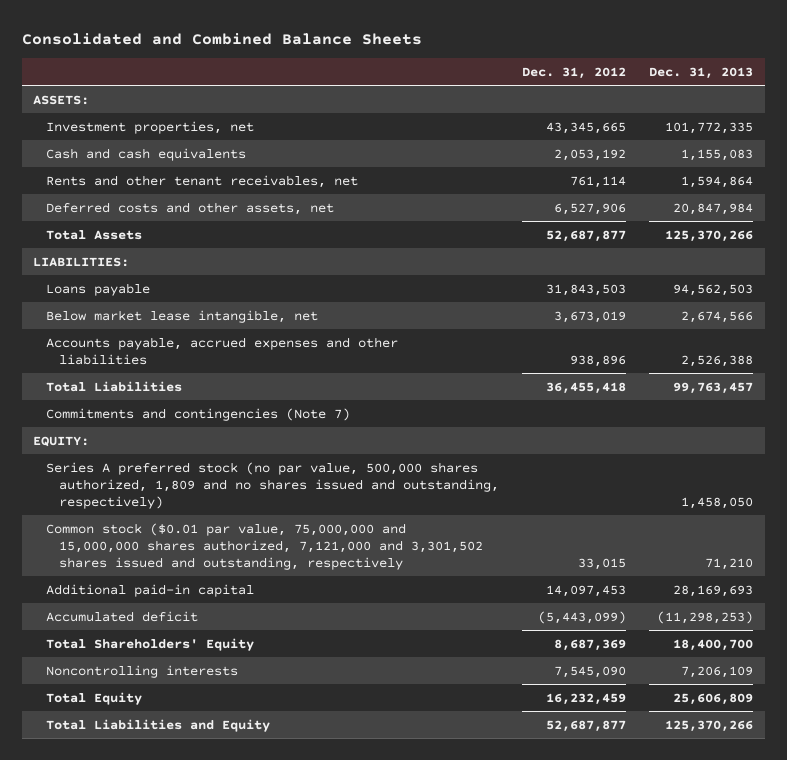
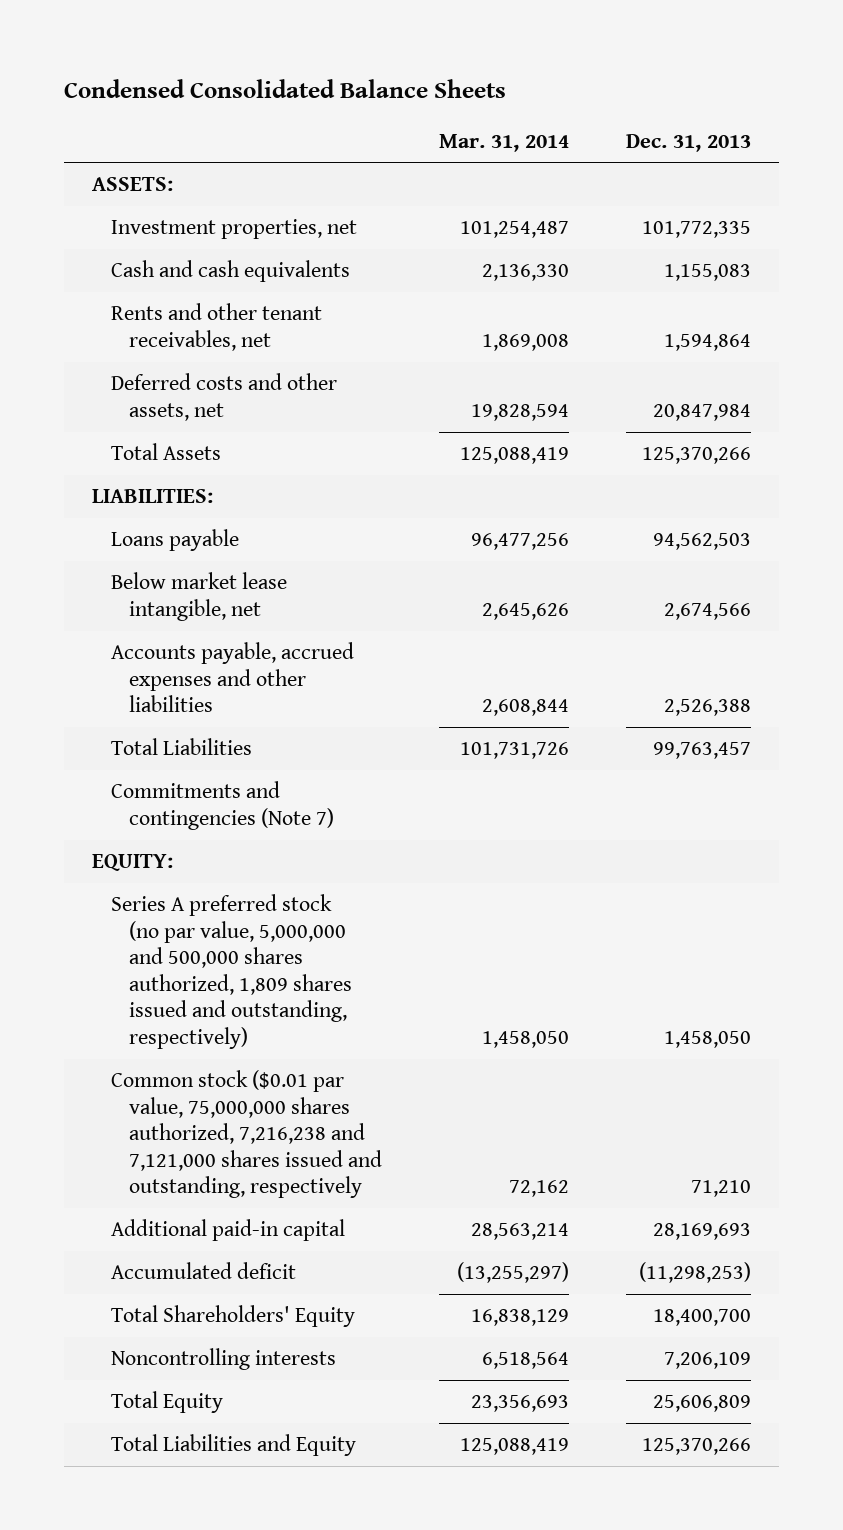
- Consolidated and Combined Balance Sheets
+ Condensed Consolidated Balance Sheets
- | Dec. 31, 2012 | Dec. 31, 2013
+ | Mar. 31, 2014 | Dec. 31, 2013
- Series A preferred stock (no par value, 500,000 shares authorized, 1,809 and no shares issued and outstanding, respectively) | | 1,458,050
- Common stock ($0.01 par value, 75,000,000 and 15,000,000 shares authorized, 7,121,000 and 3,301,502 shares issued and outstanding, respectively | 33,015 | 71,210
+ Series A preferred stock (no par value, 5,000,000 and 500,000 shares authorized, 1,809 shares issued and outstanding, respectively) | 1,458,050 | 1,458,050
+ Common stock ($0.01 par value, 75,000,000 shares authorized, 7,216,238 and 7,121,000 shares issued and outstanding, respectively | 72,162 | 71,210

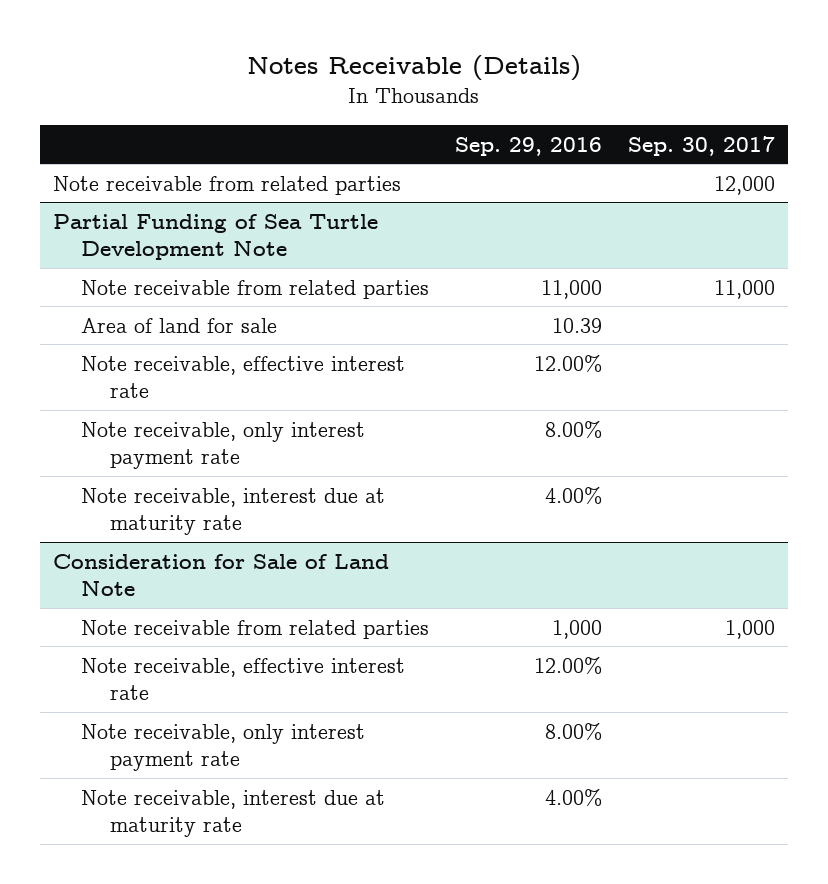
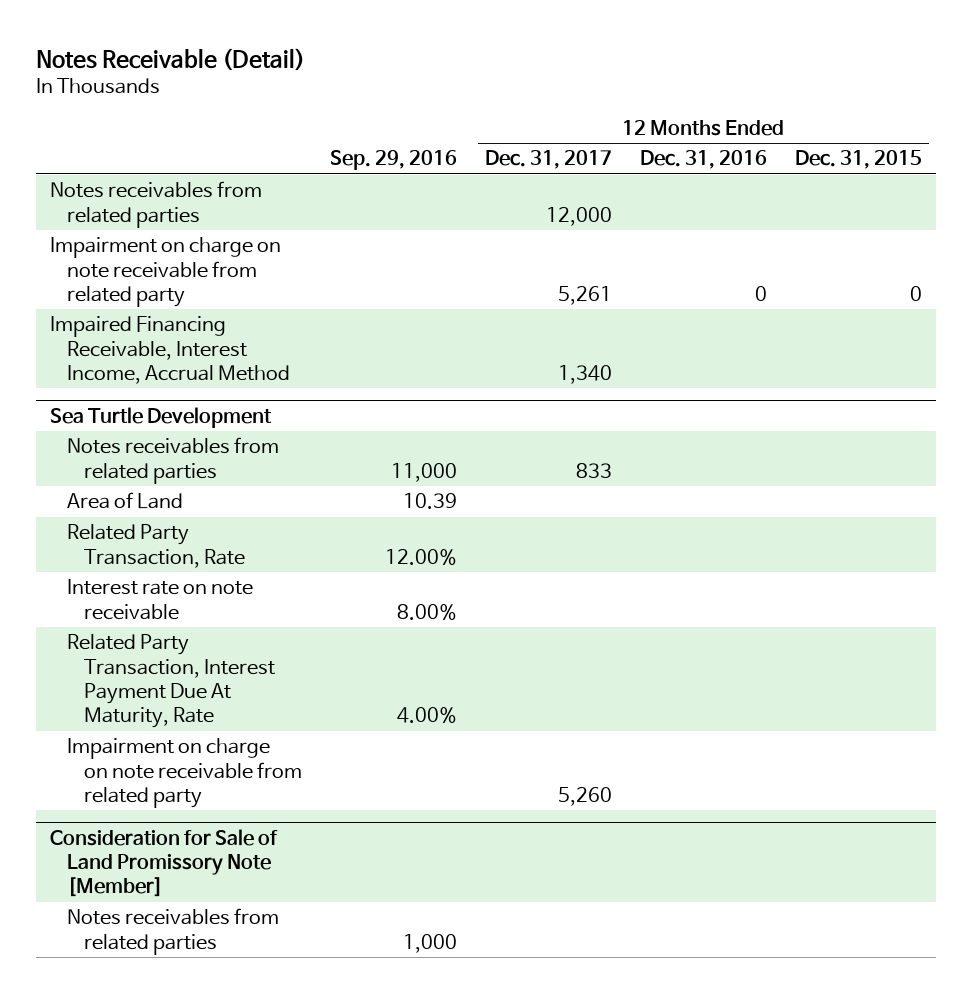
- Notes Receivable (Details)
+ Notes Receivable (Detail)
- | Sep. 29, 2016 | Sep. 30, 2017
+ | Sep. 29, 2016 | 12 Months Ended Dec. 31, 2017 | 12 Months Ended Dec. 31, 2016 | 12 Months Ended Dec. 31, 2015
- Note receivable from related parties | | 12,000
- Partial Funding of Sea Turtle Development Note
- Note receivable from related parties | 11,000 | 11,000
- Area of land for sale | 10.39 |
- Note receivable, effective interest rate | 12.00% |
- Note receivable, only interest payment rate | 8.00% |
- Note receivable, interest due at maturity rate | 4.00% |
- Consideration for Sale of Land Note
- Note receivable from related parties | 1,000 | 1,000
- Note receivable, effective interest rate | 12.00% |
- Note receivable, only interest payment rate | 8.00% |
- Note receivable, interest due at maturity rate | 4.00% |
+ Notes receivables from related parties | | 12,000 | |
+ Impairment on charge on note receivable from related party | | 5,261 | 0 | 0
+ Impaired Financing Receivable, Interest Income, Accrual Method | | 1,340 | |
+ Sea Turtle Development
+ Notes receivables from related parties | 11,000 | 833 | |
+ Area of Land | 10.39 | | |
+ Related Party Transaction, Rate | 12.00% | | |
+ Interest rate on note receivable | 8.00% | | |
+ Related Party Transaction, Interest Payment Due At Maturity, Rate | 4.00% | | |
+ Impairment on charge on note receivable from related party | | 5,260 | |
+ Consideration for Sale of Land Promissory Note [Member]
+ Notes receivables from related parties | 1,000 | | |

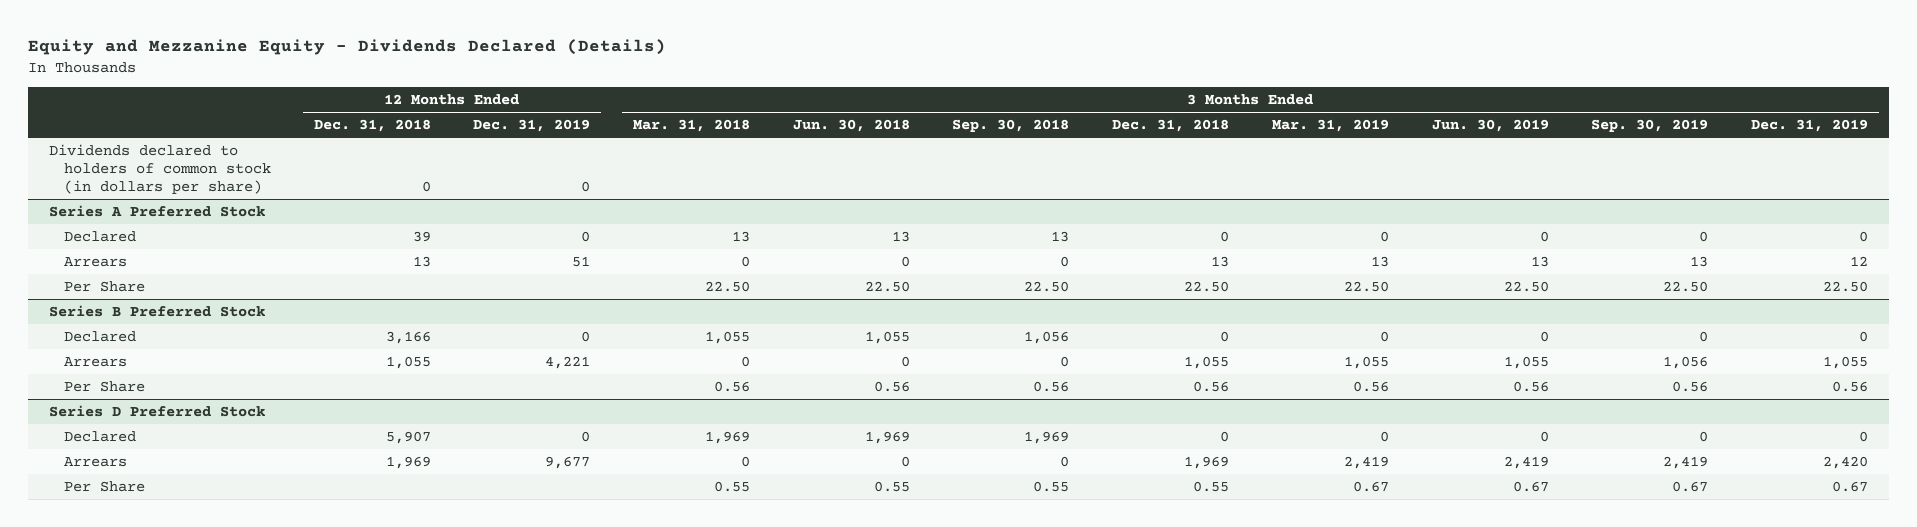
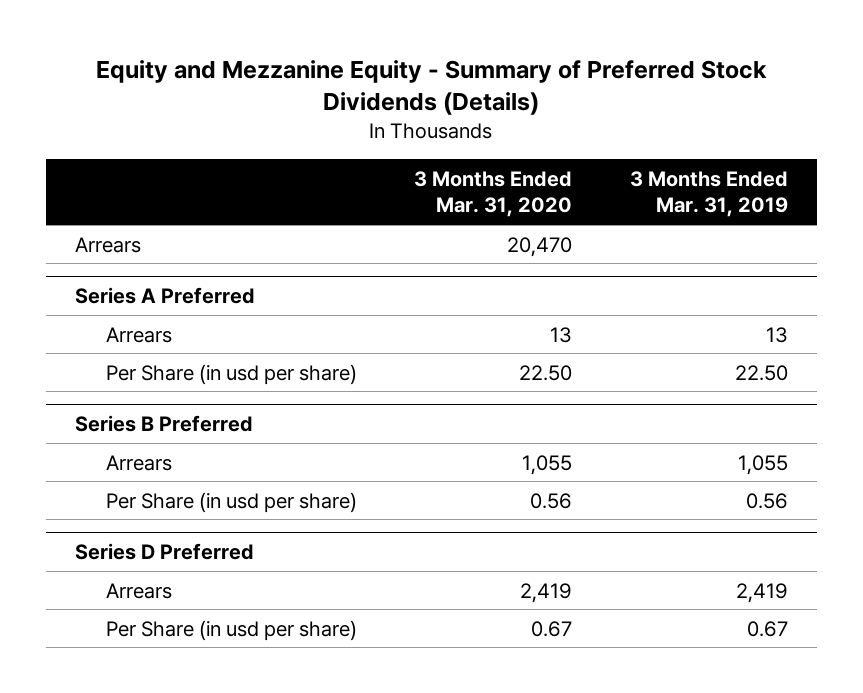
- Equity and Mezzanine Equity - Dividends Declared (Details)
+ Equity and Mezzanine Equity - Summary of Preferred Stock Dividends (Details)
- | 12 Months Ended Dec. 31, 2018 | 12 Months Ended Dec. 31, 2019 | 3 Months Ended Mar. 31, 2018 | 3 Months Ended Jun. 30, 2018 | 3 Months Ended Sep. 30, 2018 | 3 Months Ended Dec. 31, 2018 | 3 Months Ended Mar. 31, 2019 | 3 Months Ended Jun. 30, 2019 | 3 Months Ended Sep. 30, 2019 | 3 Months Ended Dec. 31, 2019
+ | 3 Months Ended Mar. 31, 2020 | 3 Months Ended Mar. 31, 2019
- Dividends declared to holders of common stock (in dollars per share) | 0 | 0 | | | | | | | |
- Series A Preferred Stock
- Declared | 39 | 0 | 13 | 13 | 13 | 0 | 0 | 0 | 0 | 0
+ Arrears | 20,470 |
+ Series A Preferred
- Per Share | | | 22.50 | 22.50 | 22.50 | 22.50 | 22.50 | 22.50 | 22.50 | 22.50
- Series B Preferred Stock
- Declared | 3,166 | 0 | 1,055 | 1,055 | 1,056 | 0 | 0 | 0 | 0 | 0
+ Per Share (in usd per share) | 22.50 | 22.50
+ Series B Preferred
- Per Share | | | 0.56 | 0.56 | 0.56 | 0.56 | 0.56 | 0.56 | 0.56 | 0.56
- Series D Preferred Stock
- Declared | 5,907 | 0 | 1,969 | 1,969 | 1,969 | 0 | 0 | 0 | 0 | 0
+ Per Share (in usd per share) | 0.56 | 0.56
+ Series D Preferred
- Per Share | | | 0.55 | 0.55 | 0.55 | 0.55 | 0.67 | 0.67 | 0.67 | 0.67
+ Per Share (in usd per share) | 0.67 | 0.67

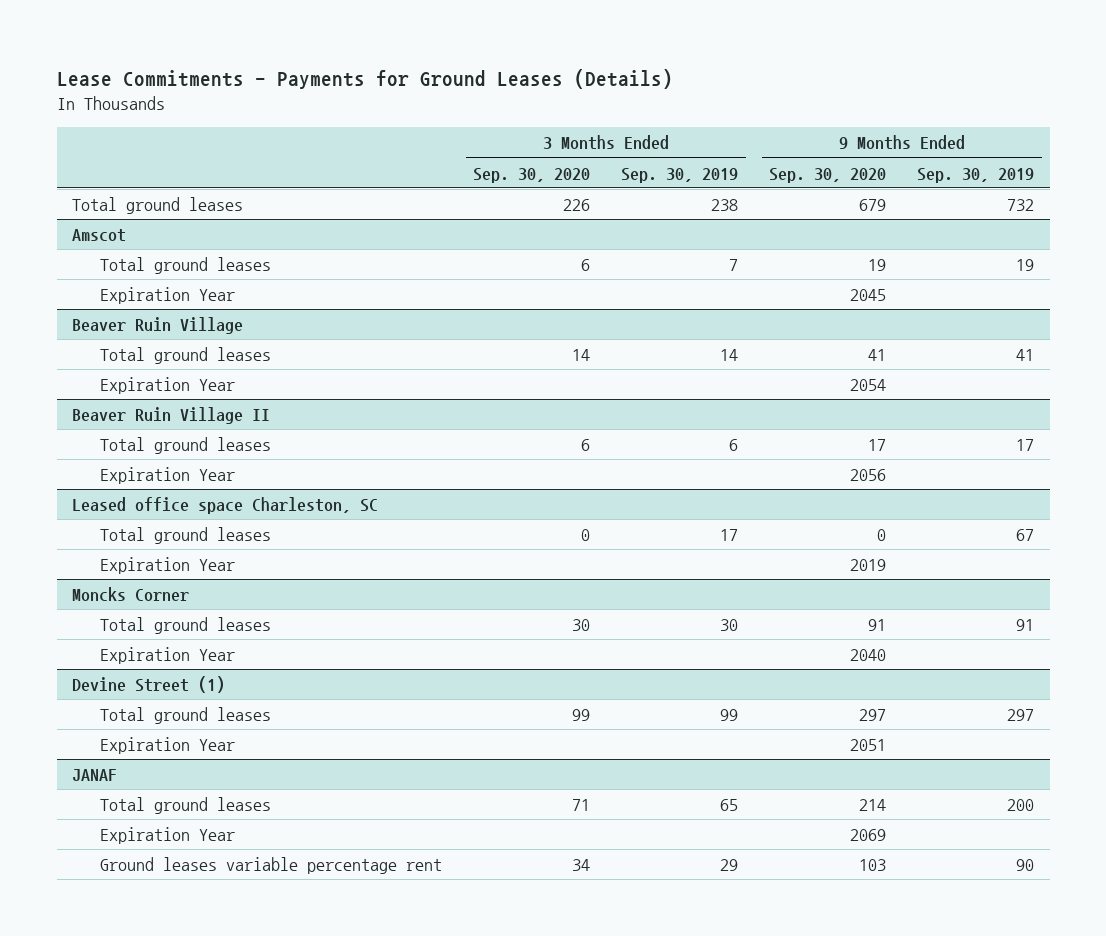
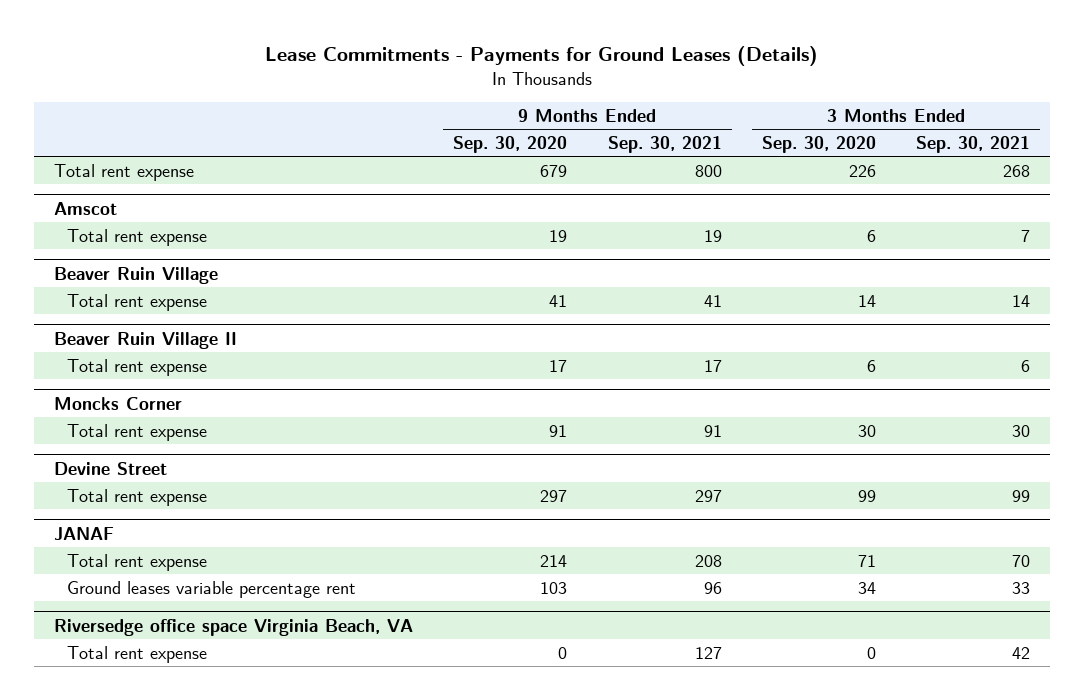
- | 3 Months Ended Sep. 30, 2020 | 3 Months Ended Sep. 30, 2019 | 9 Months Ended Sep. 30, 2020 | 9 Months Ended Sep. 30, 2019
+ | 9 Months Ended Sep. 30, 2020 | 9 Months Ended Sep. 30, 2021 | 3 Months Ended Sep. 30, 2020 | 3 Months Ended Sep. 30, 2021
- Total ground leases | 226 | 238 | 679 | 732
+ Total rent expense | 679 | 800 | 226 | 268
@ Amscot
- Total ground leases | 6 | 7 | 19 | 19
- Expiration Year | | | 2045 |
+ Total rent expense | 19 | 19 | 6 | 7
@ Beaver Ruin Village
- Total ground leases | 14 | 14 | 41 | 41
- Expiration Year | | | 2054 |
+ Total rent expense | 41 | 41 | 14 | 14
@ Beaver Ruin Village II
- Total ground leases | 6 | 6 | 17 | 17
- Expiration Year | | | 2056 |
- Leased office space Charleston, SC
- Total ground leases | 0 | 17 | 0 | 67
- Expiration Year | | | 2019 |
@ Beaver Ruin Village II
+ Total rent expense | 17 | 17 | 6 | 6
@ Moncks Corner
- Total ground leases | 30 | 30 | 91 | 91
- Expiration Year | | | 2040 |
- Devine Street (1)
- Total ground leases | 99 | 99 | 297 | 297
- Expiration Year | | | 2051 |
@ Moncks Corner
+ Total rent expense | 91 | 91 | 30 | 30
+ Devine Street
+ Total rent expense | 297 | 297 | 99 | 99
@ JANAF
- Total ground leases | 71 | 65 | 214 | 200
- Expiration Year | | | 2069 |
+ Total rent expense | 214 | 208 | 71 | 70
+ Riversedge office space Virginia Beach, VA
+ Total rent expense | 0 | 127 | 0 | 42

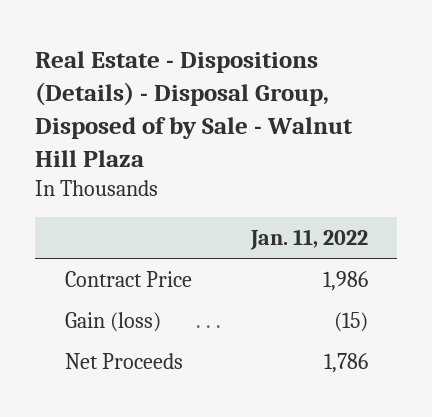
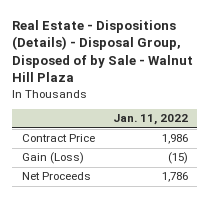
- Gain (loss) | (15)
+ Gain (Loss) | (15)

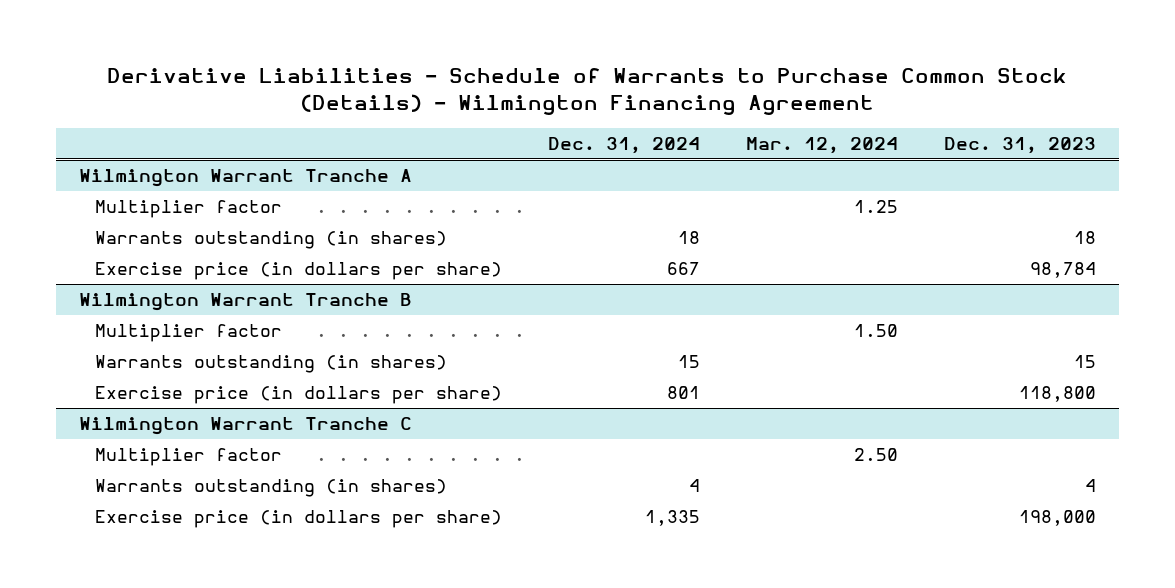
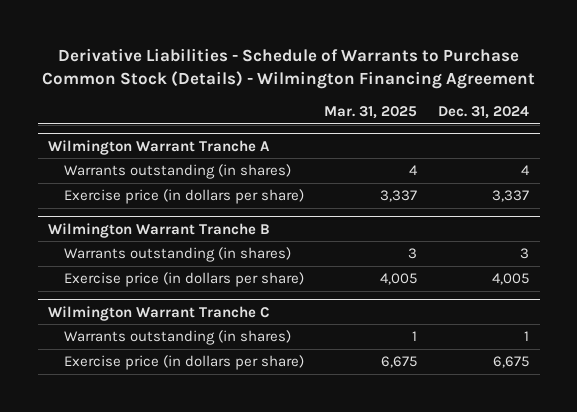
- | Dec. 31, 2024 | Mar. 12, 2024 | Dec. 31, 2023
+ | Mar. 31, 2025 | Dec. 31, 2024
@ Wilmington Warrant Tranche A
- Multiplier factor | | 1.25 |
- Warrants outstanding (in shares) | 18 | | 18
- Exercise price (in dollars per share) | 667 | | 98,784
+ Warrants outstanding (in shares) | 4 | 4
+ Exercise price (in dollars per share) | 3,337 | 3,337
@ Wilmington Warrant Tranche B
- Multiplier factor | | 1.50 |
- Warrants outstanding (in shares) | 15 | | 15
- Exercise price (in dollars per share) | 801 | | 118,800
+ Warrants outstanding (in shares) | 3 | 3
+ Exercise price (in dollars per share) | 4,005 | 4,005
@ Wilmington Warrant Tranche C
- Multiplier factor | | 2.50 |
- Warrants outstanding (in shares) | 4 | | 4
- Exercise price (in dollars per share) | 1,335 | | 198,000
+ Warrants outstanding (in shares) | 1 | 1
+ Exercise price (in dollars per share) | 6,675 | 6,675

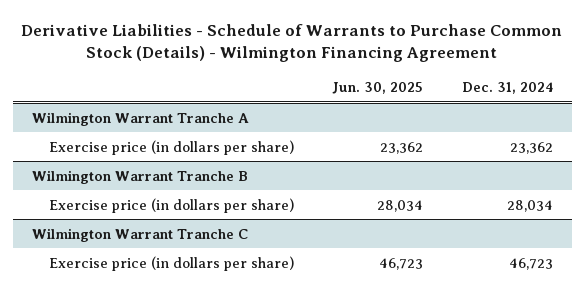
- | Mar. 31, 2025 | Dec. 31, 2024
+ | Jun. 30, 2025 | Dec. 31, 2024
@ Wilmington Warrant Tranche A
- Warrants outstanding (in shares) | 4 | 4
- Exercise price (in dollars per share) | 3,337 | 3,337
+ Exercise price (in dollars per share) | 23,362 | 23,362
@ Wilmington Warrant Tranche B
- Warrants outstanding (in shares) | 3 | 3
- Exercise price (in dollars per share) | 4,005 | 4,005
+ Exercise price (in dollars per share) | 28,034 | 28,034
@ Wilmington Warrant Tranche C
- Warrants outstanding (in shares) | 1 | 1
- Exercise price (in dollars per share) | 6,675 | 6,675
+ Exercise price (in dollars per share) | 46,723 | 46,723

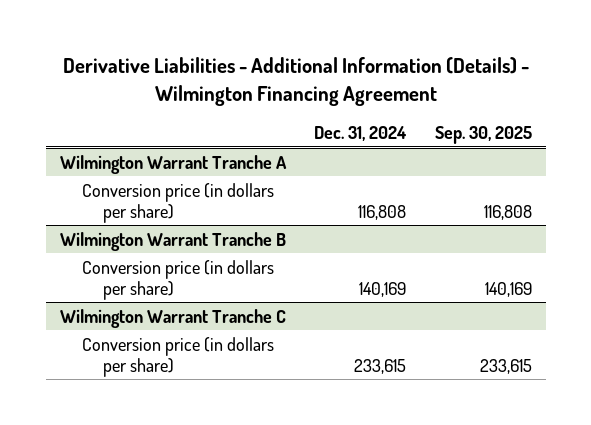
- Derivative Liabilities - Schedule of Warrants to Purchase Common Stock (Details) - Wilmington Financing Agreement
+ Derivative Liabilities - Additional Information (Details) - Wilmington Financing Agreement
- | Jun. 30, 2025 | Dec. 31, 2024
+ | Dec. 31, 2024 | Sep. 30, 2025
@ Wilmington Warrant Tranche A
- Exercise price (in dollars per share) | 23,362 | 23,362
+ Conversion price (in dollars per share) | 116,808 | 116,808
@ Wilmington Warrant Tranche B
- Exercise price (in dollars per share) | 28,034 | 28,034
+ Conversion price (in dollars per share) | 140,169 | 140,169
@ Wilmington Warrant Tranche C
- Exercise price (in dollars per share) | 46,723 | 46,723
+ Conversion price (in dollars per share) | 233,615 | 233,615

